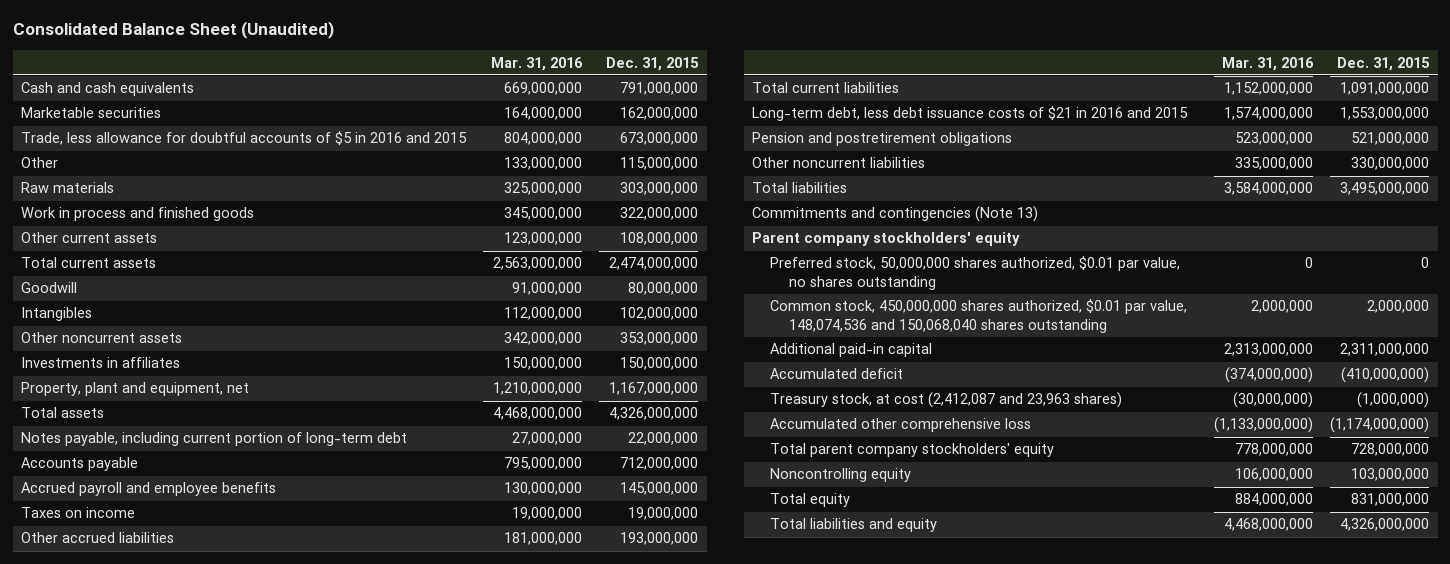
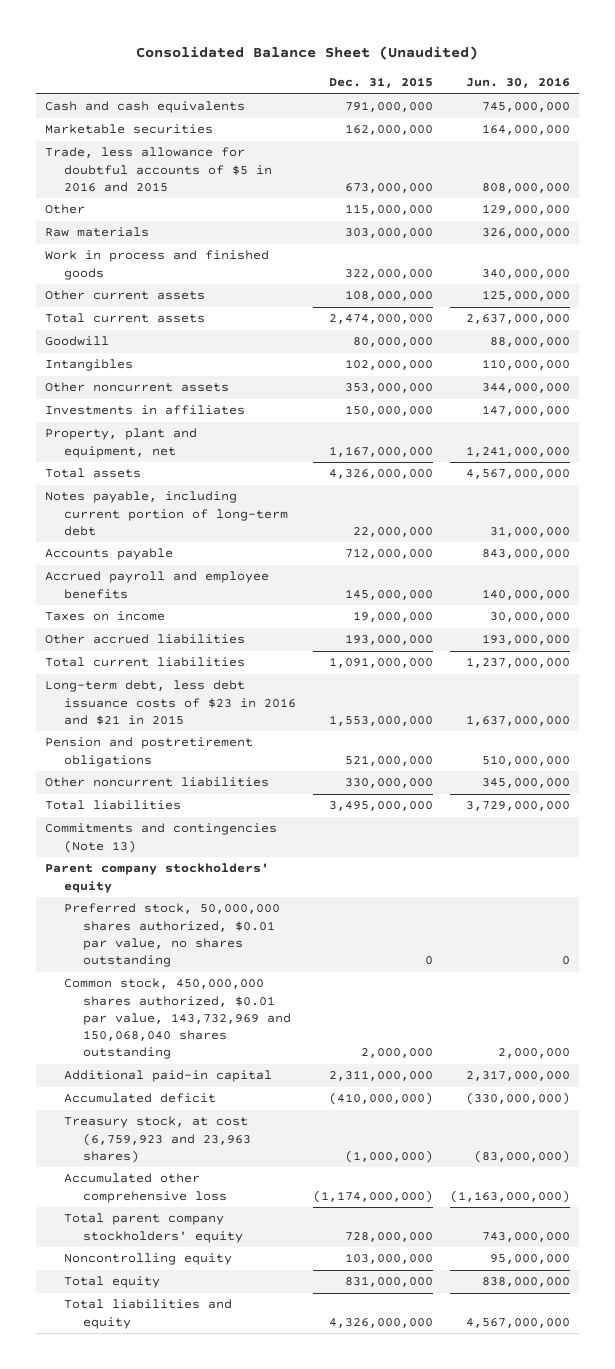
- | Mar. 31, 2016 | Dec. 31, 2015
+ | Dec. 31, 2015 | Jun. 30, 2016
- Long-term debt, less debt issuance costs of $21 in 2016 and 2015 | 1,574,000,000 | 1,553,000,000
+ Long-term debt, less debt issuance costs of $23 in 2016 and $21 in 2015 | 1,553,000,000 | 1,637,000,000
- Common stock, 450,000,000 shares authorized, $0.01 par value, 148,074,536 and 150,068,040 shares outstanding | 2,000,000 | 2,000,000
+ Common stock, 450,000,000 shares authorized, $0.01 par value, 143,732,969 and 150,068,040 shares outstanding | 2,000,000 | 2,000,000
- Treasury stock, at cost (2,412,087 and 23,963 shares) | (30,000,000) | (1,000,000)
+ Treasury stock, at cost (6,759,923 and 23,963 shares) | (1,000,000) | (83,000,000)

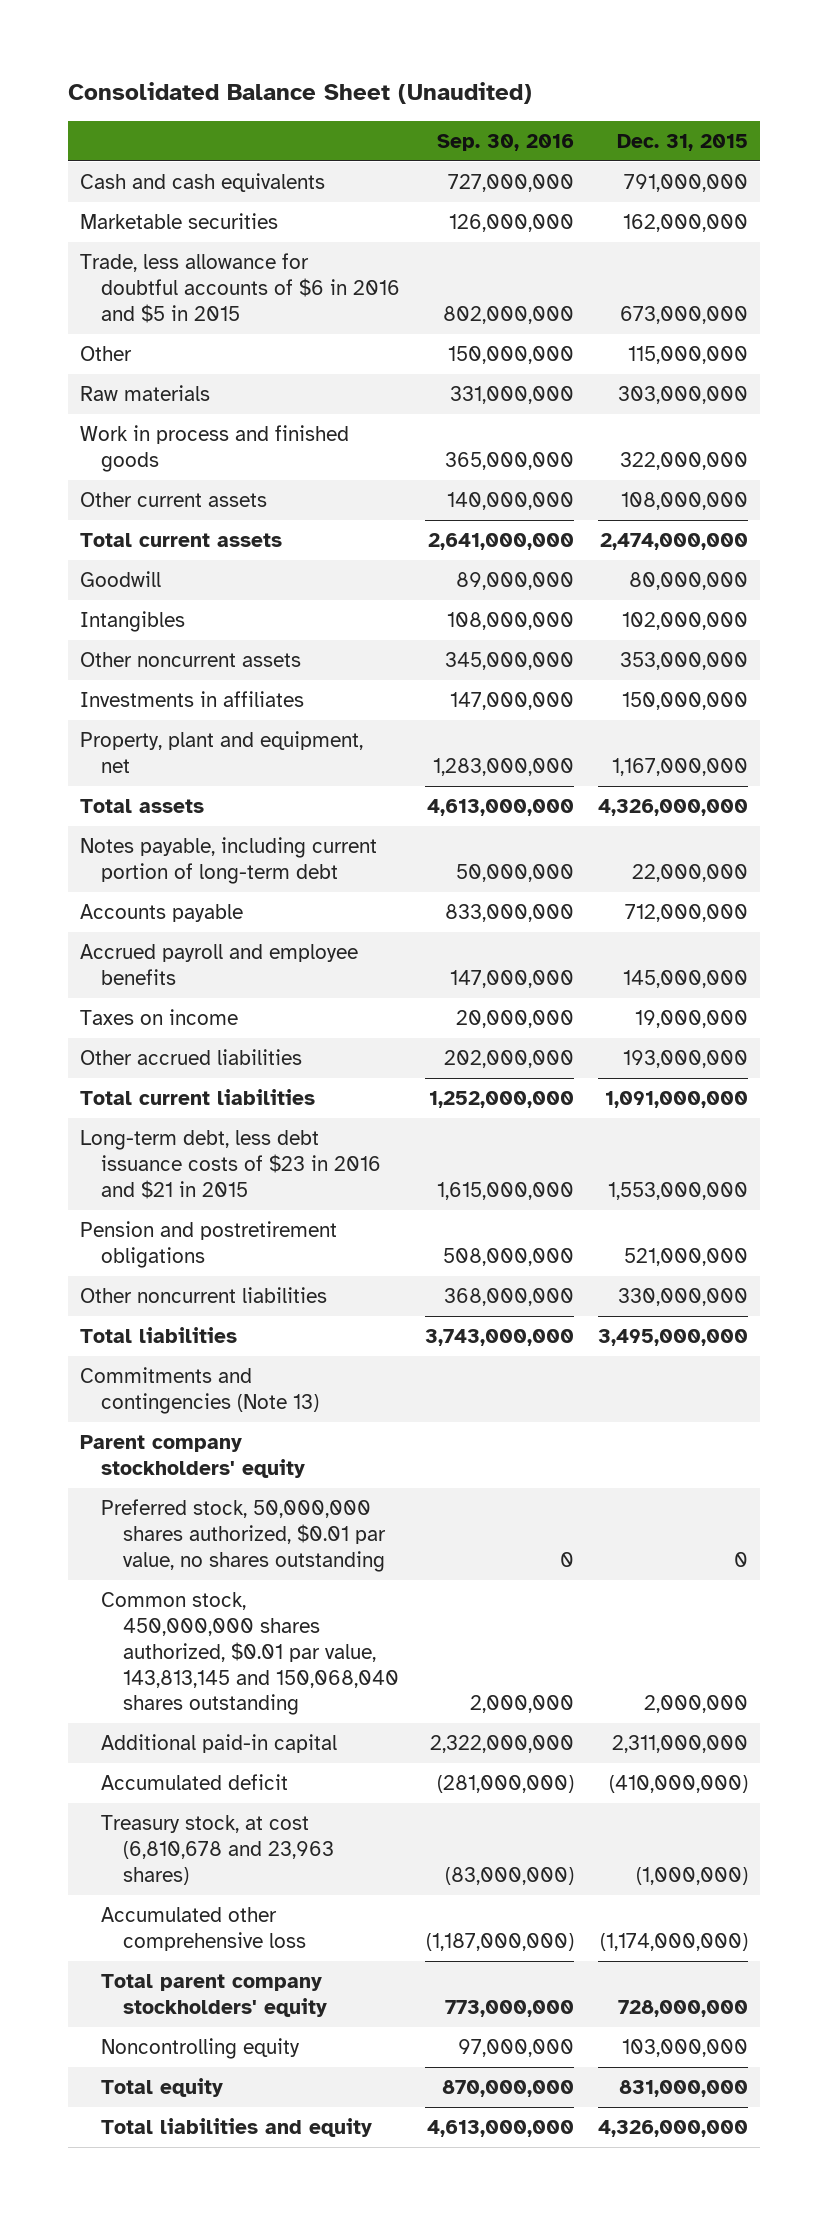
- | Dec. 31, 2015 | Jun. 30, 2016
+ | Sep. 30, 2016 | Dec. 31, 2015
- Trade, less allowance for doubtful accounts of $5 in 2016 and 2015 | 673,000,000 | 808,000,000
+ Trade, less allowance for doubtful accounts of $6 in 2016 and $5 in 2015 | 802,000,000 | 673,000,000
- Common stock, 450,000,000 shares authorized, $0.01 par value, 143,732,969 and 150,068,040 shares outstanding | 2,000,000 | 2,000,000
+ Common stock, 450,000,000 shares authorized, $0.01 par value, 143,813,145 and 150,068,040 shares outstanding | 2,000,000 | 2,000,000
- Treasury stock, at cost (6,759,923 and 23,963 shares) | (1,000,000) | (83,000,000)
+ Treasury stock, at cost (6,810,678 and 23,963 shares) | (83,000,000) | (1,000,000)

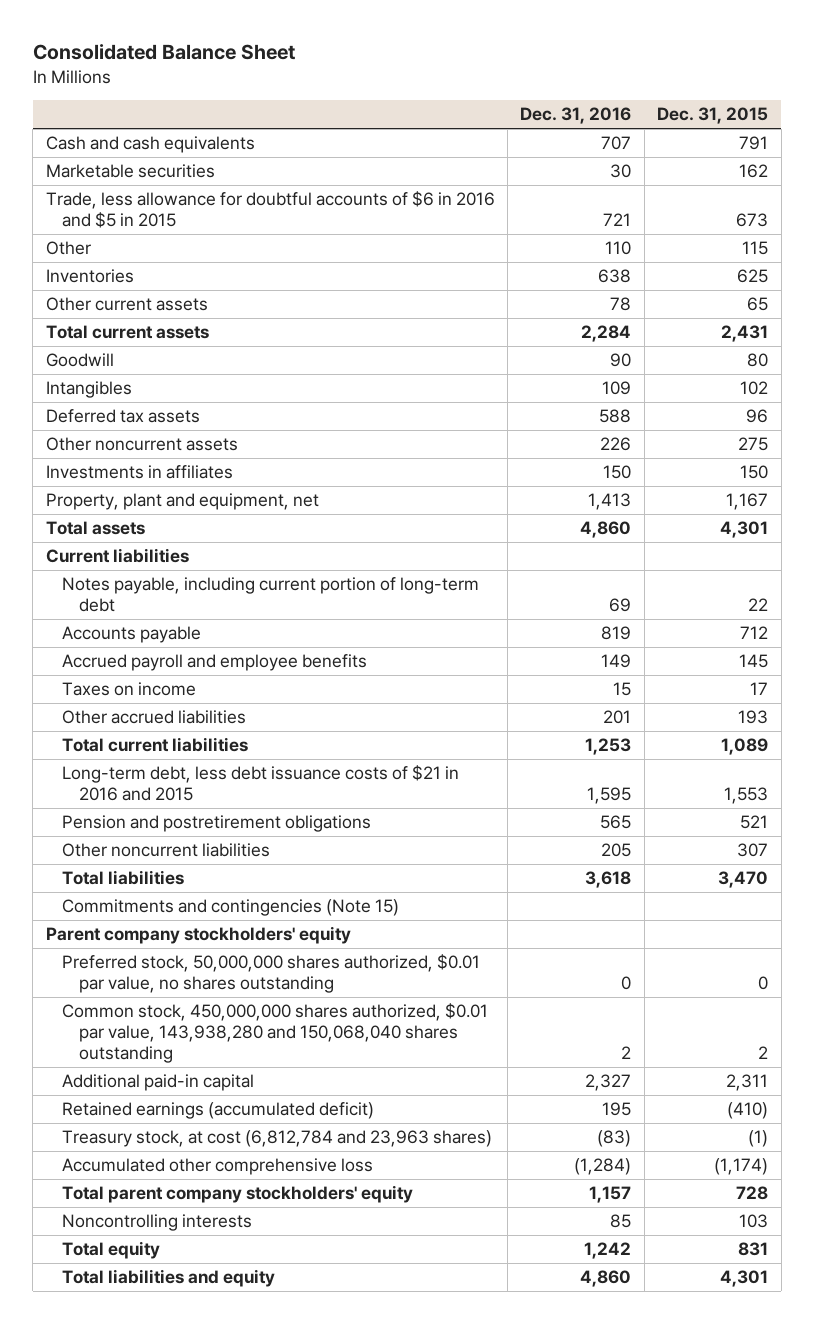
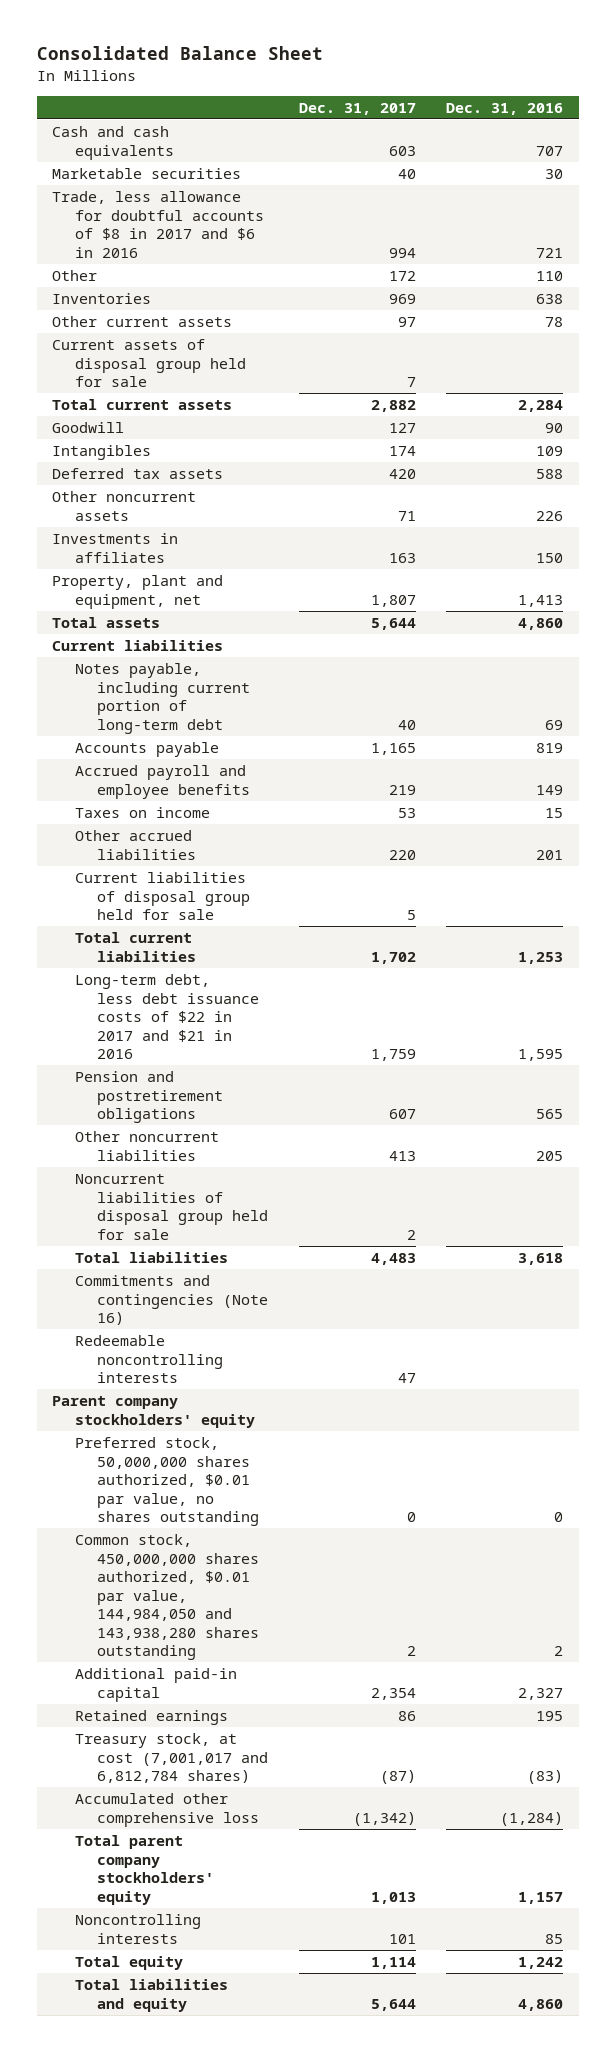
- | Dec. 31, 2016 | Dec. 31, 2015
+ | Dec. 31, 2017 | Dec. 31, 2016
- Trade, less allowance for doubtful accounts of $6 in 2016 and $5 in 2015 | 721 | 673
+ Trade, less allowance for doubtful accounts of $8 in 2017 and $6 in 2016 | 994 | 721
+ Current assets of disposal group held for sale | 7 |
+ Current liabilities of disposal group held for sale | 5 |
- Long-term debt, less debt issuance costs of $21 in 2016 and 2015 | 1,595 | 1,553
+ Long-term debt, less debt issuance costs of $22 in 2017 and $21 in 2016 | 1,759 | 1,595
+ Noncurrent liabilities of disposal group held for sale | 2 |
- Commitments and contingencies (Note 15)
+ Commitments and contingencies (Note 16)
+ Redeemable noncontrolling interests | 47 |
- Common stock, 450,000,000 shares authorized, $0.01 par value, 143,938,280 and 150,068,040 shares outstanding | 2 | 2
+ Common stock, 450,000,000 shares authorized, $0.01 par value, 144,984,050 and 143,938,280 shares outstanding | 2 | 2
- Retained earnings (accumulated deficit) | 195 | (410)
- Treasury stock, at cost (6,812,784 and 23,963 shares) | (83) | (1)
+ Retained earnings | 86 | 195
+ Treasury stock, at cost (7,001,017 and 6,812,784 shares) | (87) | (83)

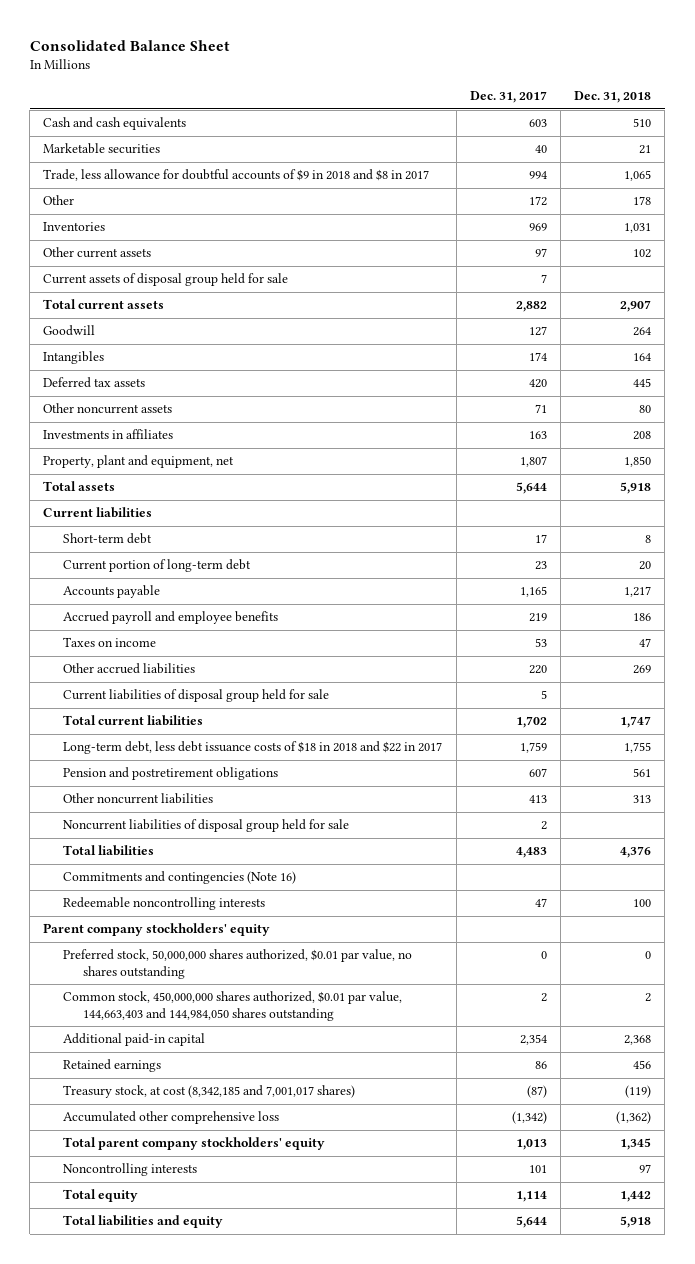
- | Dec. 31, 2017 | Dec. 31, 2016
+ | Dec. 31, 2017 | Dec. 31, 2018
- Trade, less allowance for doubtful accounts of $8 in 2017 and $6 in 2016 | 994 | 721
+ Trade, less allowance for doubtful accounts of $9 in 2018 and $8 in 2017 | 994 | 1,065
- Notes payable, including current portion of long-term debt | 40 | 69
+ Short-term debt | 17 | 8
+ Current portion of long-term debt | 23 | 20
- Long-term debt, less debt issuance costs of $22 in 2017 and $21 in 2016 | 1,759 | 1,595
+ Long-term debt, less debt issuance costs of $18 in 2018 and $22 in 2017 | 1,759 | 1,755
- Common stock, 450,000,000 shares authorized, $0.01 par value, 144,984,050 and 143,938,280 shares outstanding | 2 | 2
+ Common stock, 450,000,000 shares authorized, $0.01 par value, 144,663,403 and 144,984,050 shares outstanding | 2 | 2
- Treasury stock, at cost (7,001,017 and 6,812,784 shares) | (87) | (83)
+ Treasury stock, at cost (8,342,185 and 7,001,017 shares) | (87) | (119)

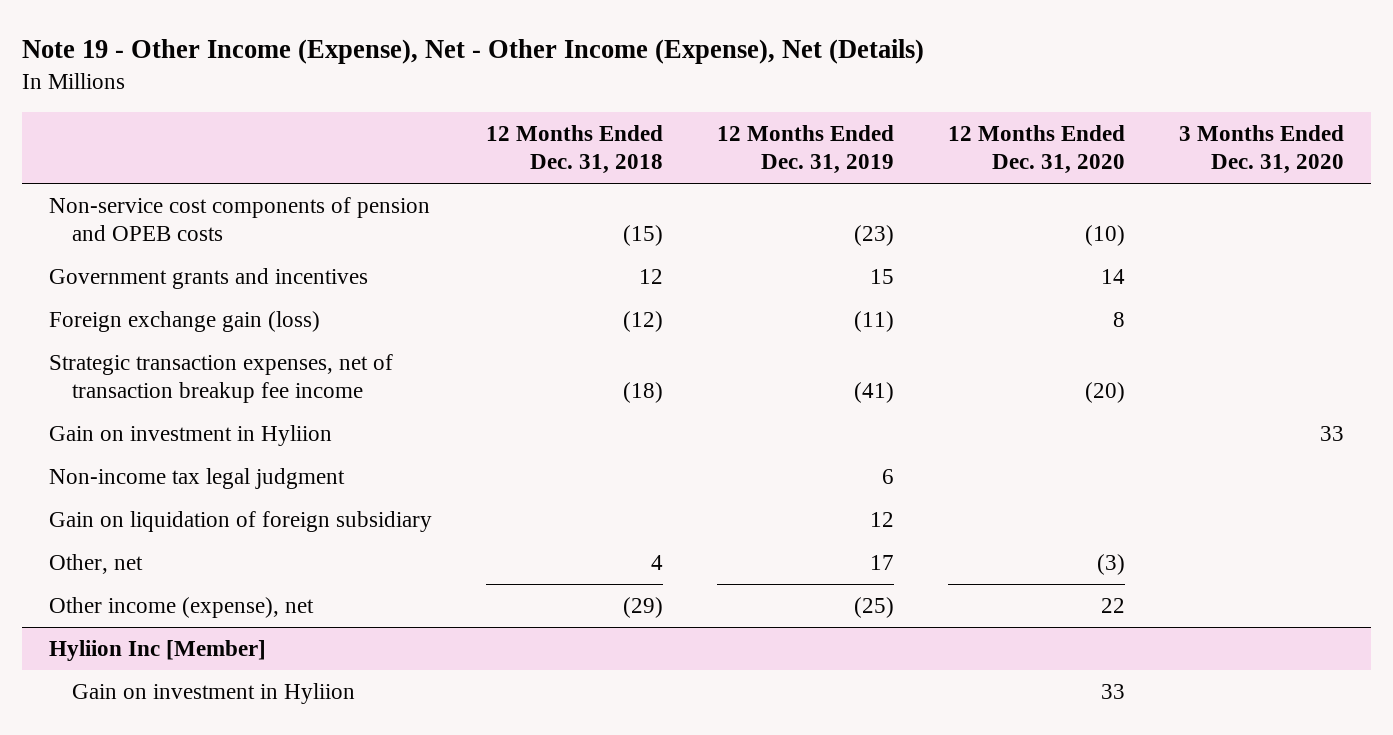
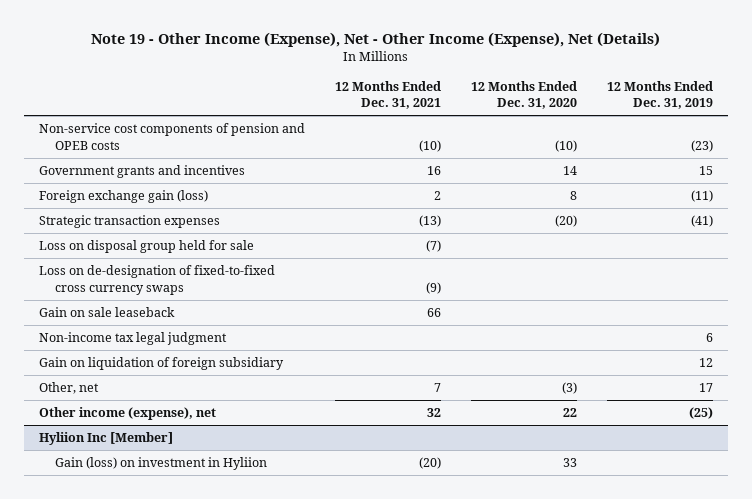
- | 12 Months Ended Dec. 31, 2018 | 12 Months Ended Dec. 31, 2019 | 12 Months Ended Dec. 31, 2020 | 3 Months Ended Dec. 31, 2020
+ | 12 Months Ended Dec. 31, 2021 | 12 Months Ended Dec. 31, 2020 | 12 Months Ended Dec. 31, 2019
- Strategic transaction expenses, net of transaction breakup fee income | (18) | (41) | (20) |
- Gain on investment in Hyliion | | | | 33
+ Strategic transaction expenses | (13) | (20) | (41)
+ Loss on disposal group held for sale | (7) | |
+ Loss on de-designation of fixed-to-fixed cross currency swaps | (9) | |
+ Gain on sale leaseback | 66 | |
@ Hyliion Inc [Member]
- Gain on investment in Hyliion | | | 33 |
+ Gain (loss) on investment in Hyliion | (20) | 33 |

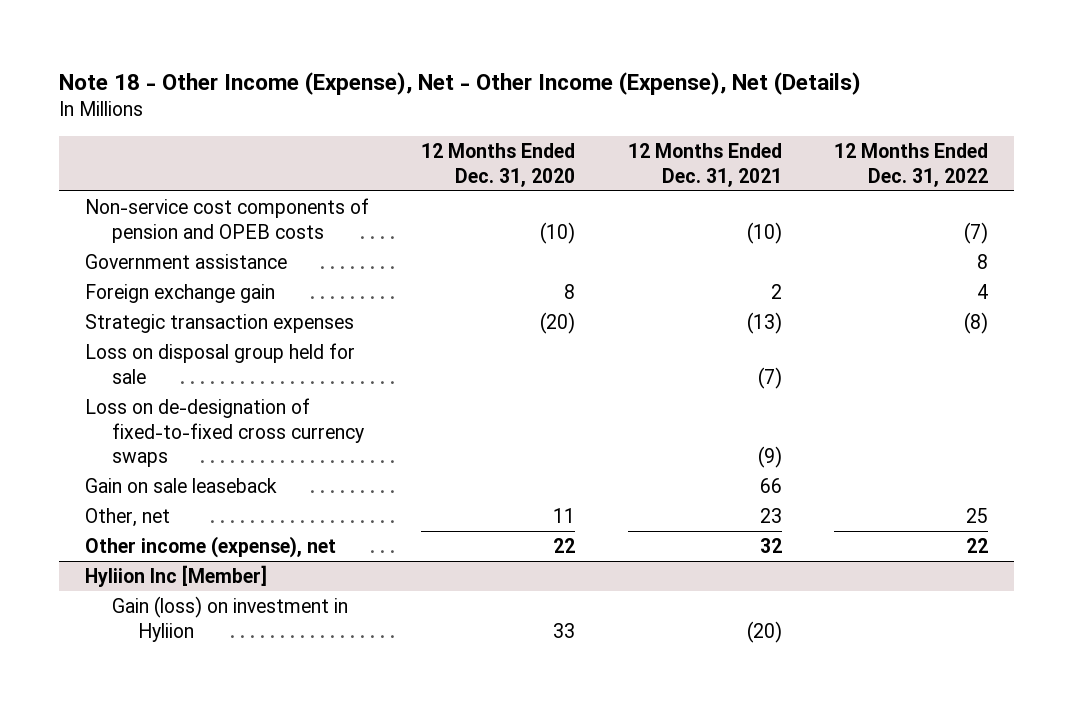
- Note 19 - Other Income (Expense), Net - Other Income (Expense), Net (Details)
+ Note 18 - Other Income (Expense), Net - Other Income (Expense), Net (Details)
- | 12 Months Ended Dec. 31, 2021 | 12 Months Ended Dec. 31, 2020 | 12 Months Ended Dec. 31, 2019
+ | 12 Months Ended Dec. 31, 2020 | 12 Months Ended Dec. 31, 2021 | 12 Months Ended Dec. 31, 2022
- Government grants and incentives | 16 | 14 | 15
- Foreign exchange gain (loss) | 2 | 8 | (11)
+ Government assistance | | | 8
+ Foreign exchange gain | 8 | 2 | 4
- Non-income tax legal judgment | | | 6
- Gain on liquidation of foreign subsidiary | | | 12
- Other, net | 7 | (3) | 17
+ Other, net | 11 | 23 | 25

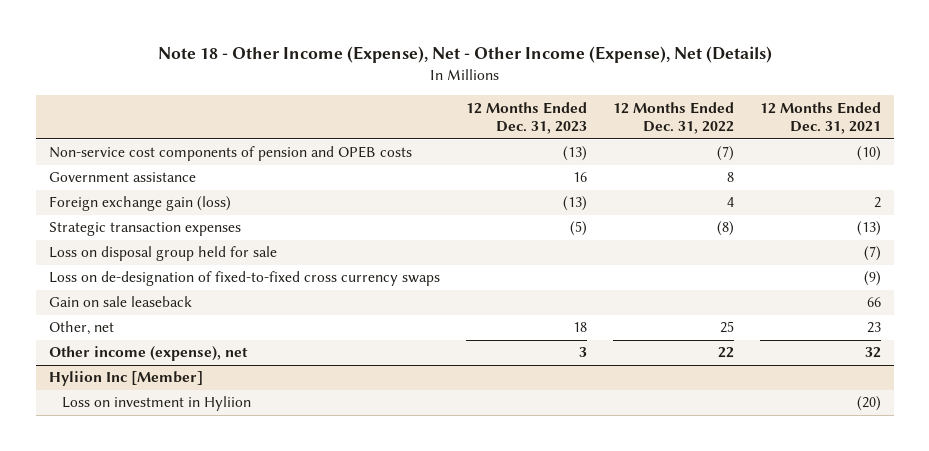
- | 12 Months Ended Dec. 31, 2020 | 12 Months Ended Dec. 31, 2021 | 12 Months Ended Dec. 31, 2022
+ | 12 Months Ended Dec. 31, 2023 | 12 Months Ended Dec. 31, 2022 | 12 Months Ended Dec. 31, 2021
- Foreign exchange gain | 8 | 2 | 4
+ Foreign exchange gain (loss) | (13) | 4 | 2
@ Hyliion Inc [Member]
- Gain (loss) on investment in Hyliion | 33 | (20) |
+ Loss on investment in Hyliion | | | (20)

